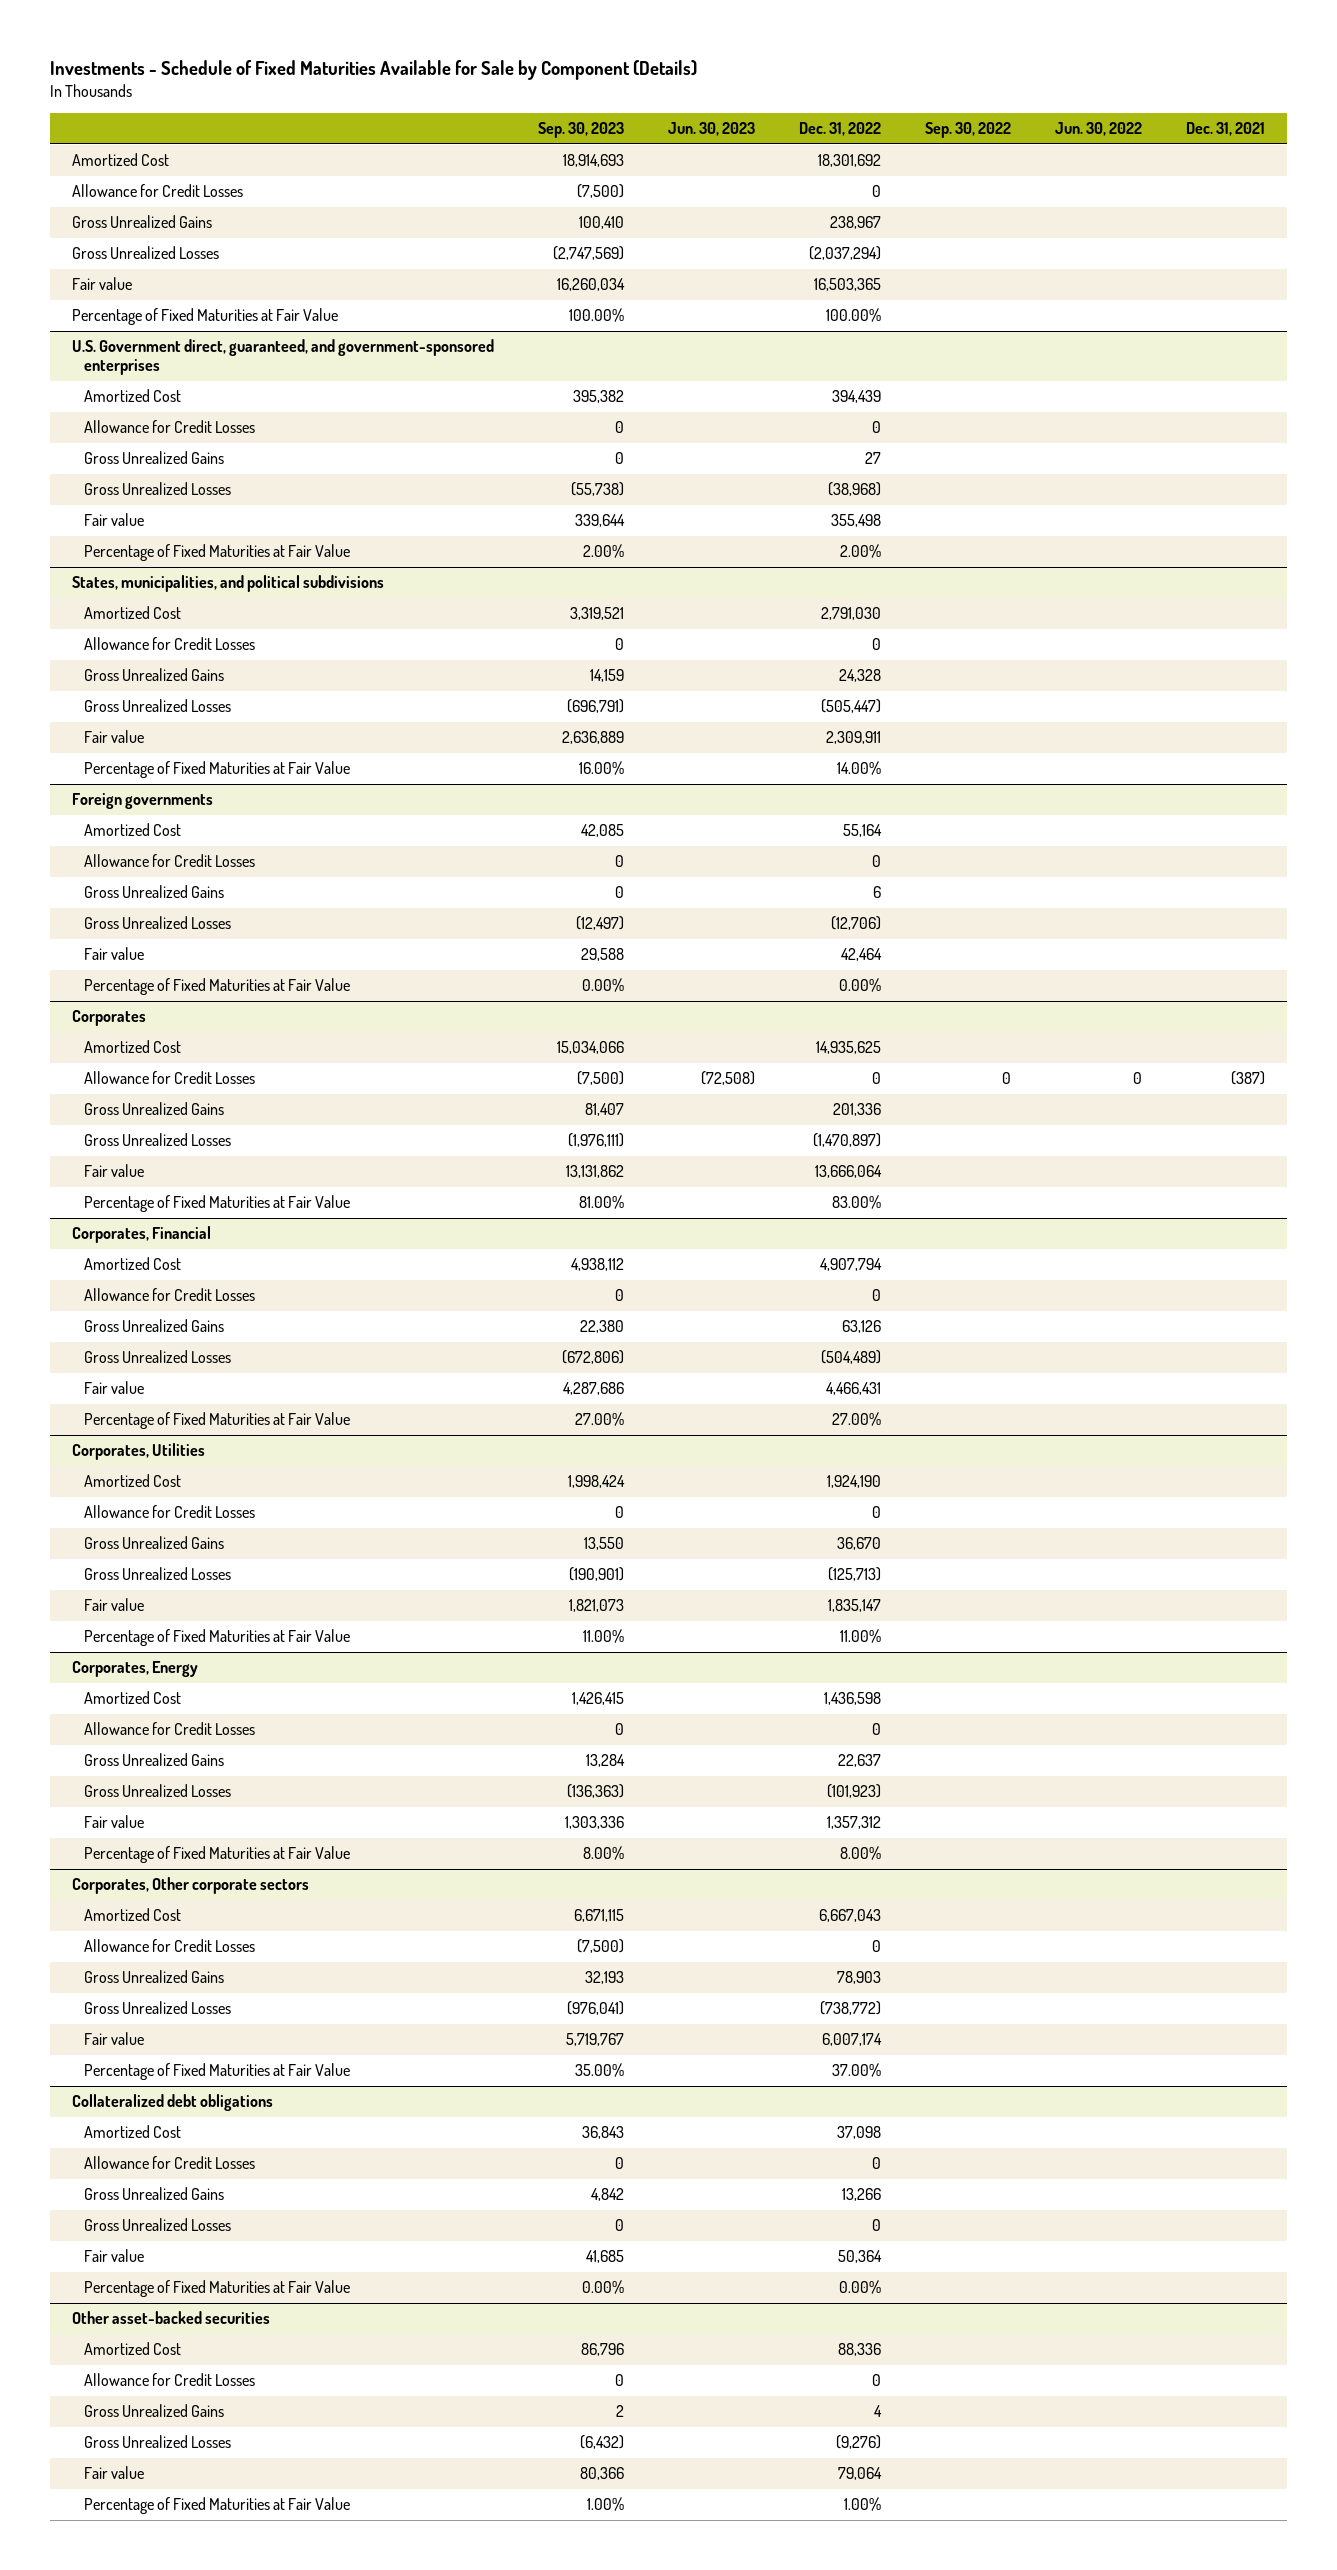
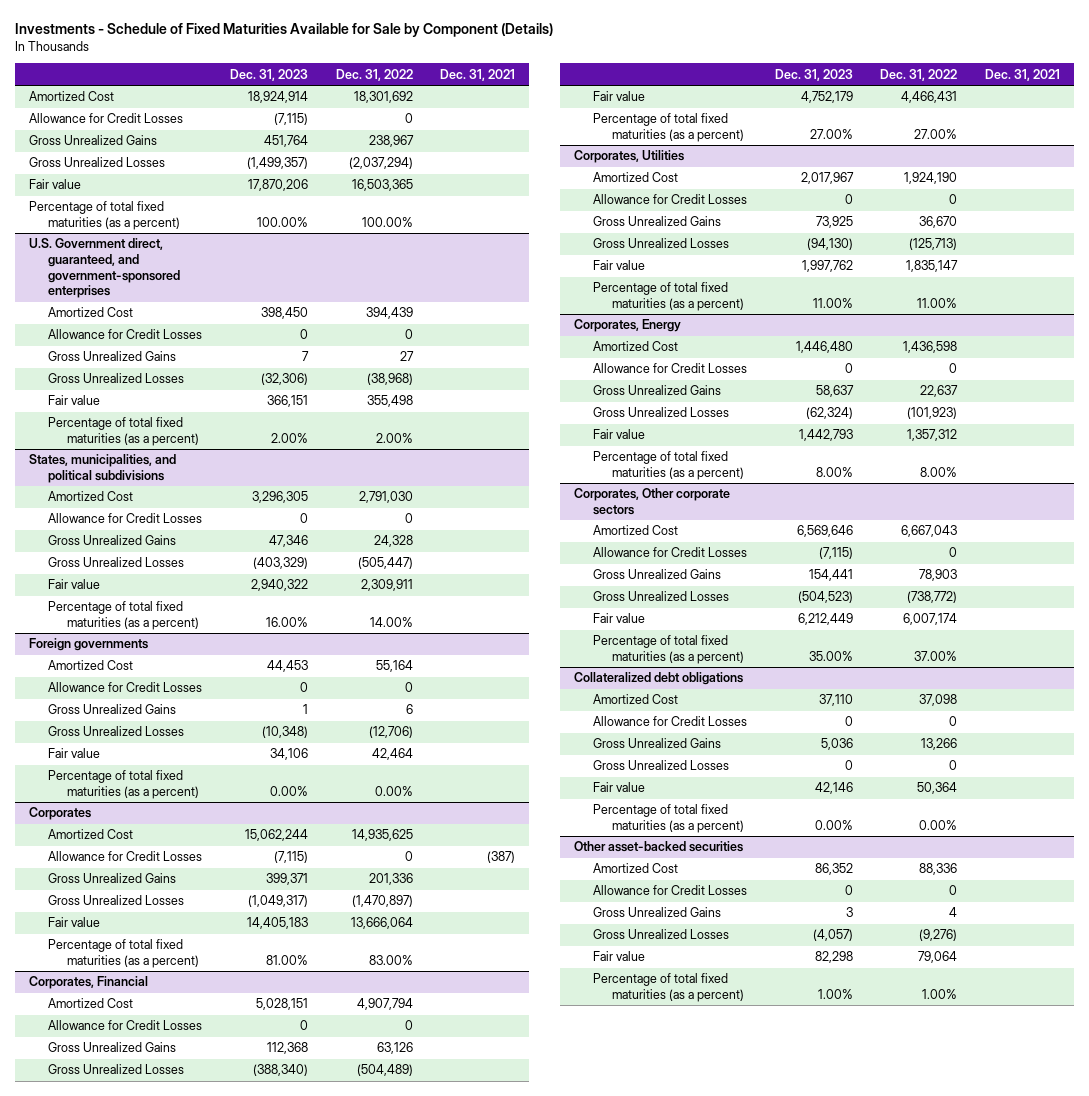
- | Sep. 30, 2023 | Jun. 30, 2023 | Dec. 31, 2022 | Sep. 30, 2022 | Jun. 30, 2022 | Dec. 31, 2021
+ | Dec. 31, 2023 | Dec. 31, 2022 | Dec. 31, 2021
- Percentage of Fixed Maturities at Fair Value | 100.00% | | 100.00% | | |
+ Percentage of total fixed maturities (as a percent) | 100.00% | 100.00% |
@ U.S. Government direct, guaranteed, and government-sponsored enterprises
- Percentage of Fixed Maturities at Fair Value | 2.00% | | 2.00% | | |
+ Percentage of total fixed maturities (as a percent) | 2.00% | 2.00% |
@ States, municipalities, and political subdivisions
- Percentage of Fixed Maturities at Fair Value | 16.00% | | 14.00% | | |
+ Percentage of total fixed maturities (as a percent) | 16.00% | 14.00% |
@ Foreign governments
- Percentage of Fixed Maturities at Fair Value | 0.00% | | 0.00% | | |
+ Percentage of total fixed maturities (as a percent) | 0.00% | 0.00% |
@ Corporates
- Percentage of Fixed Maturities at Fair Value | 81.00% | | 83.00% | | |
+ Percentage of total fixed maturities (as a percent) | 81.00% | 83.00% |
@ Corporates, Financial
- Percentage of Fixed Maturities at Fair Value | 27.00% | | 27.00% | | |
+ Percentage of total fixed maturities (as a percent) | 27.00% | 27.00% |
@ Corporates, Utilities
- Percentage of Fixed Maturities at Fair Value | 11.00% | | 11.00% | | |
+ Percentage of total fixed maturities (as a percent) | 11.00% | 11.00% |
@ Corporates, Energy
- Percentage of Fixed Maturities at Fair Value | 8.00% | | 8.00% | | |
+ Percentage of total fixed maturities (as a percent) | 8.00% | 8.00% |
@ Corporates, Other corporate sectors
- Percentage of Fixed Maturities at Fair Value | 35.00% | | 37.00% | | |
+ Percentage of total fixed maturities (as a percent) | 35.00% | 37.00% |
@ Collateralized debt obligations
- Percentage of Fixed Maturities at Fair Value | 0.00% | | 0.00% | | |
+ Percentage of total fixed maturities (as a percent) | 0.00% | 0.00% |
@ Other asset-backed securities
- Percentage of Fixed Maturities at Fair Value | 1.00% | | 1.00% | | |
+ Percentage of total fixed maturities (as a percent) | 1.00% | 1.00% |

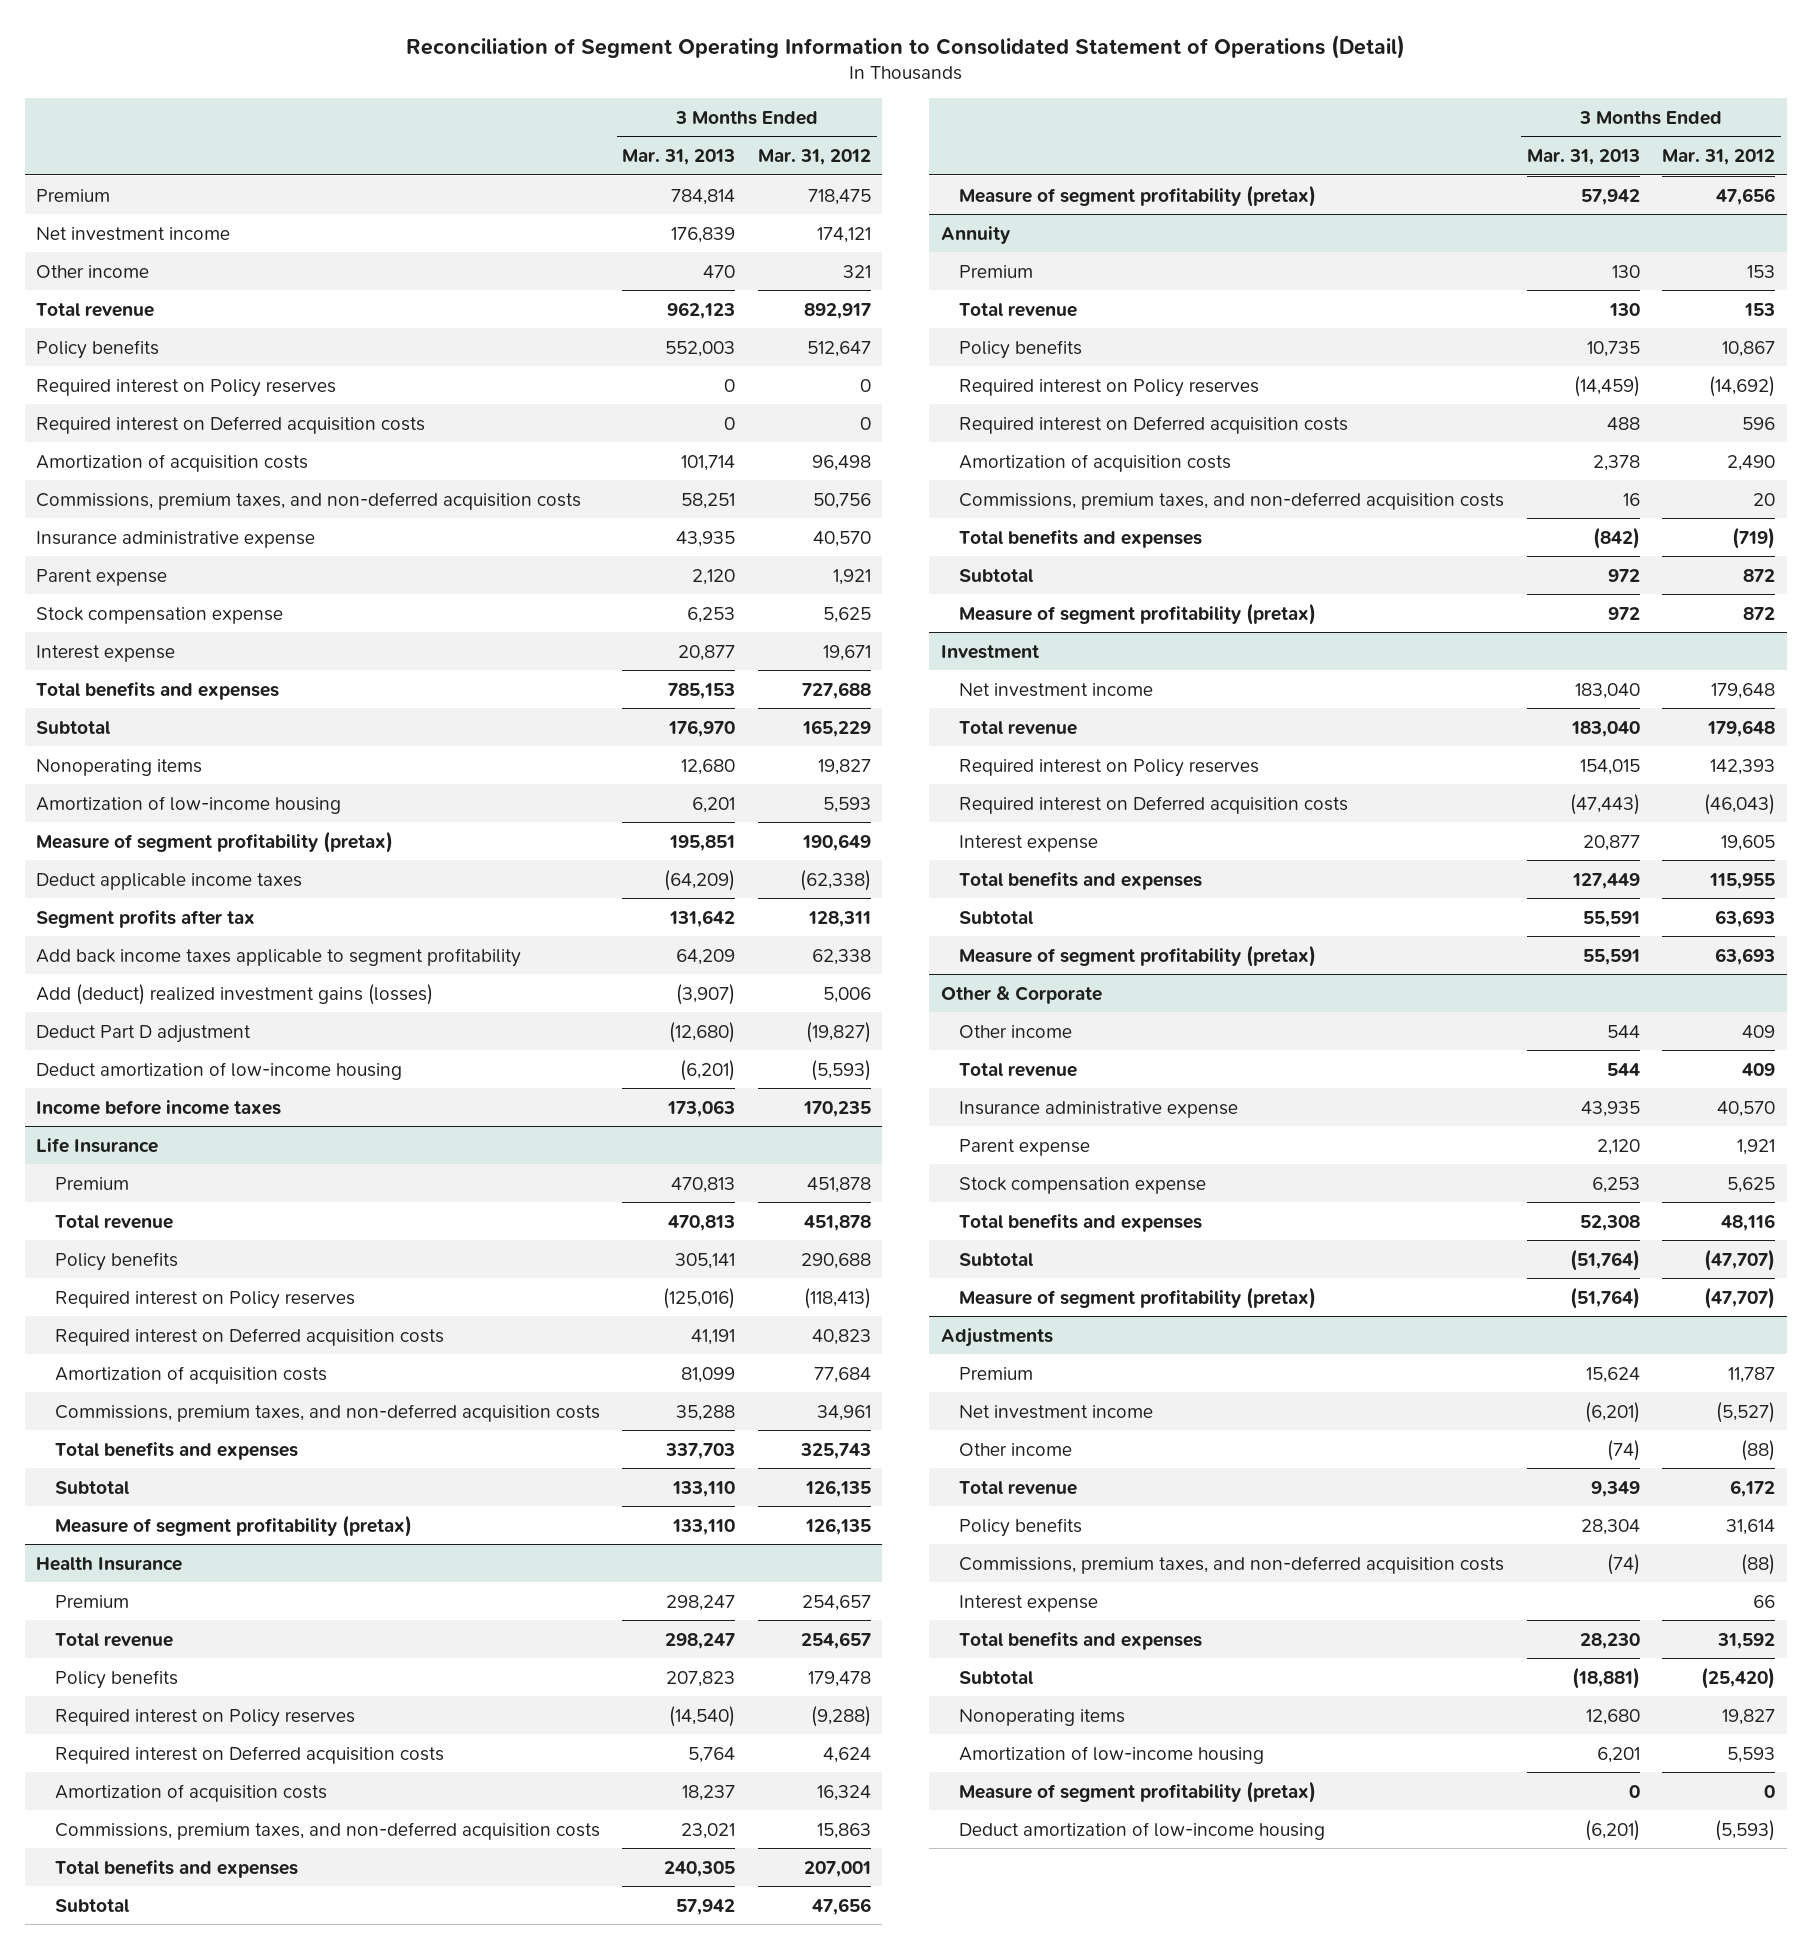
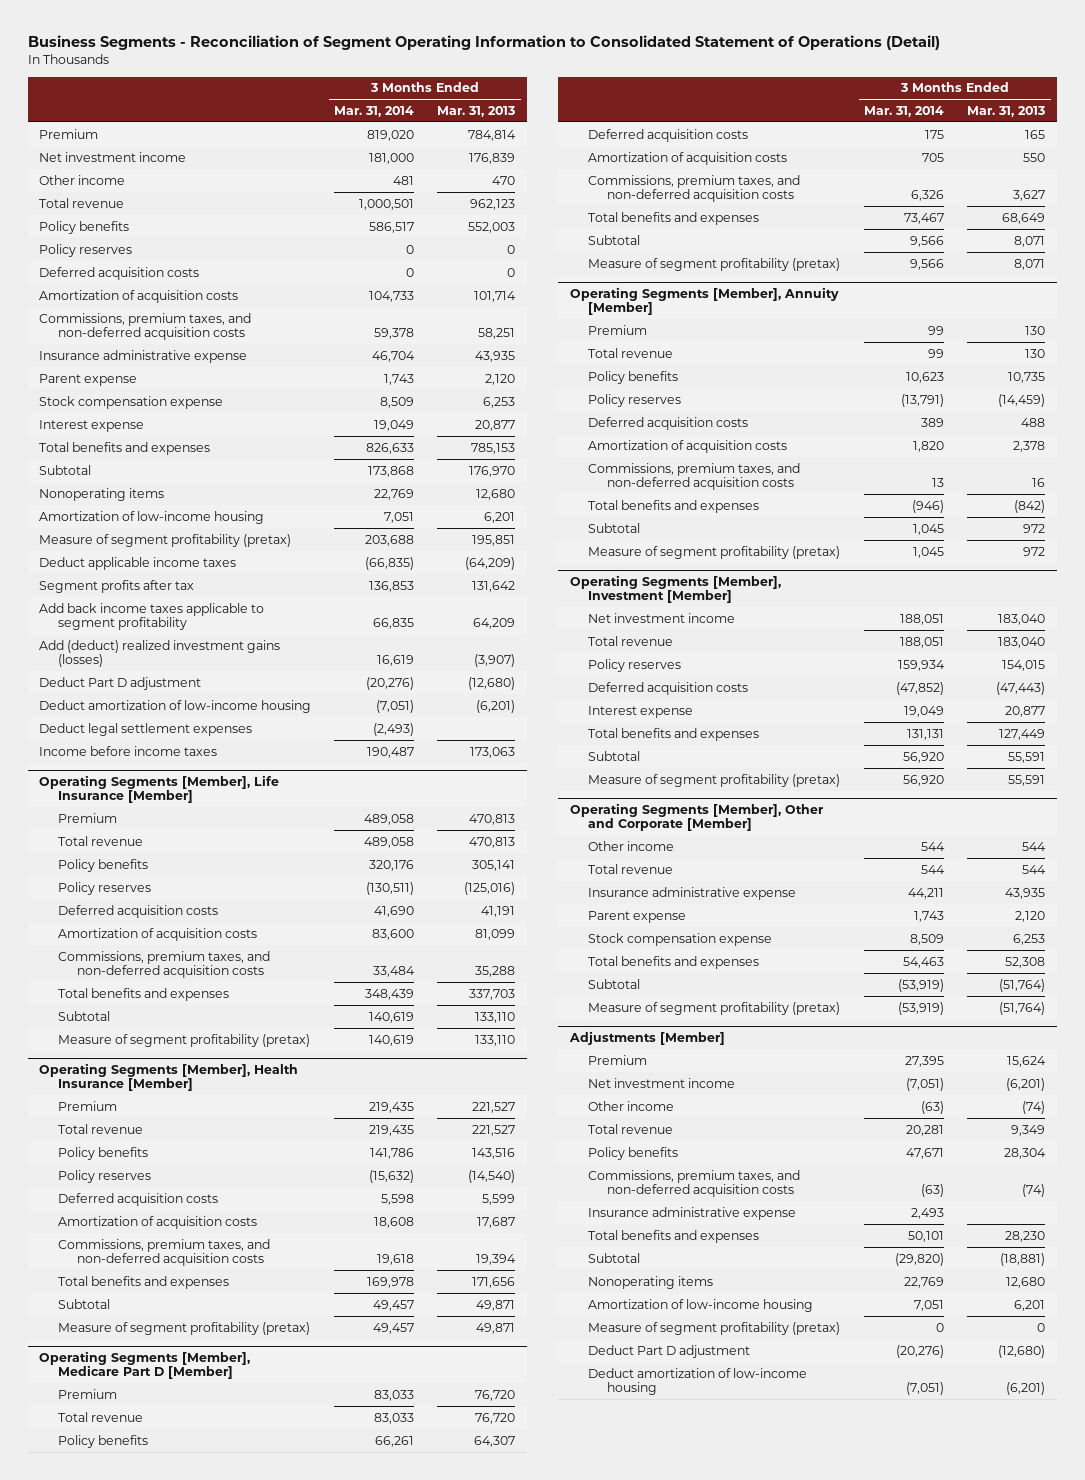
- Reconciliation of Segment Operating Information to Consolidated Statement of Operations (Detail)
+ Business Segments - Reconciliation of Segment Operating Information to Consolidated Statement of Operations (Detail)
- | 3 Months Ended Mar. 31, 2013 | 3 Months Ended Mar. 31, 2012
+ | 3 Months Ended Mar. 31, 2014 | 3 Months Ended Mar. 31, 2013
- Required interest on Policy reserves | 0 | 0
- Required interest on Deferred acquisition costs | 0 | 0
+ Policy reserves | 0 | 0
+ Deferred acquisition costs | 0 | 0
+ Deduct legal settlement expenses | (2,493) |
- Life Insurance
+ Operating Segments [Member], Life Insurance [Member]
- Required interest on Policy reserves | (125,016) | (118,413)
- Required interest on Deferred acquisition costs | 41,191 | 40,823
+ Policy reserves | (130,511) | (125,016)
+ Deferred acquisition costs | 41,690 | 41,191
- Health Insurance
- Premium | 298,247 | 254,657
- Total revenue | 298,247 | 254,657
- Policy benefits | 207,823 | 179,478
- Required interest on Policy reserves | (14,540) | (9,288)
- Required interest on Deferred acquisition costs | 5,764 | 4,624
- Amortization of acquisition costs | 18,237 | 16,324
- Commissions, premium taxes, and non-deferred acquisition costs | 23,021 | 15,863
- Total benefits and expenses | 240,305 | 207,001
- Subtotal | 57,942 | 47,656
- Measure of segment profitability (pretax) | 57,942 | 47,656
- Annuity
+ Operating Segments [Member], Health Insurance [Member]
+ Premium | 219,435 | 221,527
+ Total revenue | 219,435 | 221,527
+ Policy benefits | 141,786 | 143,516
+ Policy reserves | (15,632) | (14,540)
+ Deferred acquisition costs | 5,598 | 5,599
+ Amortization of acquisition costs | 18,608 | 17,687
+ Commissions, premium taxes, and non-deferred acquisition costs | 19,618 | 19,394
+ Total benefits and expenses | 169,978 | 171,656
+ Subtotal | 49,457 | 49,871
+ Measure of segment profitability (pretax) | 49,457 | 49,871
+ Operating Segments [Member], Medicare Part D [Member]
+ Premium | 83,033 | 76,720
+ Total revenue | 83,033 | 76,720
+ Policy benefits | 66,261 | 64,307
+ Deferred acquisition costs | 175 | 165
+ Amortization of acquisition costs | 705 | 550
+ Commissions, premium taxes, and non-deferred acquisition costs | 6,326 | 3,627
+ Total benefits and expenses | 73,467 | 68,649
+ Subtotal | 9,566 | 8,071
+ Measure of segment profitability (pretax) | 9,566 | 8,071
+ Operating Segments [Member], Annuity [Member]
- Required interest on Policy reserves | (14,459) | (14,692)
- Required interest on Deferred acquisition costs | 488 | 596
+ Policy reserves | (13,791) | (14,459)
+ Deferred acquisition costs | 389 | 488
- Investment
+ Operating Segments [Member], Investment [Member]
- Required interest on Policy reserves | 154,015 | 142,393
- Required interest on Deferred acquisition costs | (47,443) | (46,043)
+ Policy reserves | 159,934 | 154,015
+ Deferred acquisition costs | (47,852) | (47,443)
- Other & Corporate
+ Operating Segments [Member], Other and Corporate [Member]
- Adjustments
+ Adjustments [Member]
- Interest expense | | 66
+ Insurance administrative expense | 2,493 |
+ Deduct Part D adjustment | (20,276) | (12,680)

